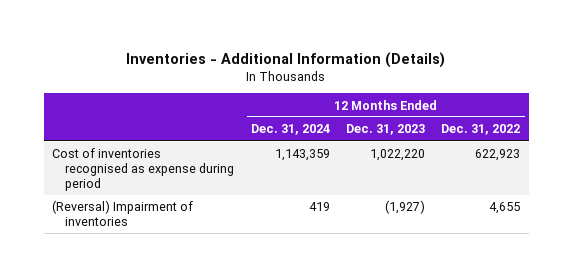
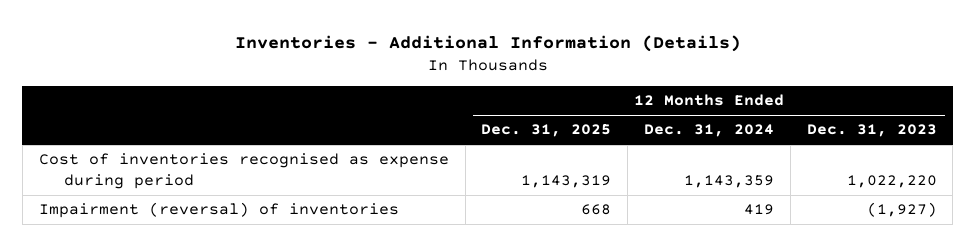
- | 12 Months Ended Dec. 31, 2024 | 12 Months Ended Dec. 31, 2023 | 12 Months Ended Dec. 31, 2022
+ | 12 Months Ended Dec. 31, 2025 | 12 Months Ended Dec. 31, 2024 | 12 Months Ended Dec. 31, 2023
- (Reversal) Impairment of inventories | 419 | (1,927) | 4,655
+ Impairment (reversal) of inventories | 668 | 419 | (1,927)

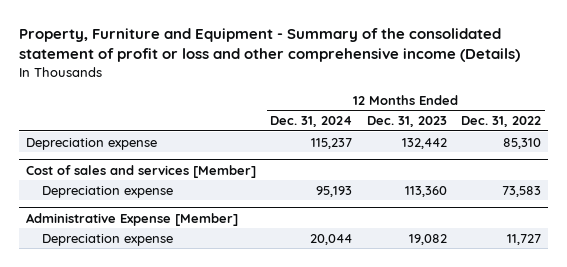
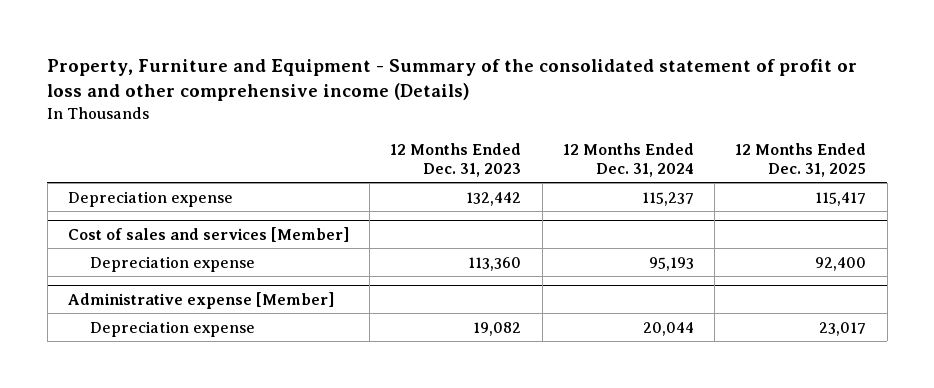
- | 12 Months Ended Dec. 31, 2024 | 12 Months Ended Dec. 31, 2023 | 12 Months Ended Dec. 31, 2022
+ | 12 Months Ended Dec. 31, 2023 | 12 Months Ended Dec. 31, 2024 | 12 Months Ended Dec. 31, 2025
- Administrative Expense [Member]
+ Administrative expense [Member]

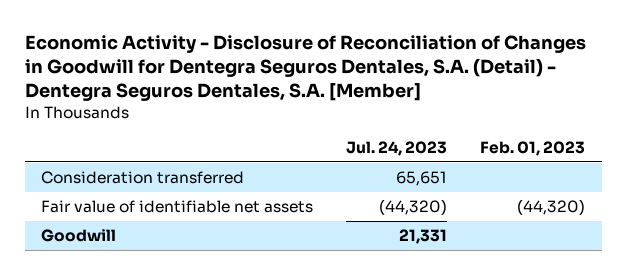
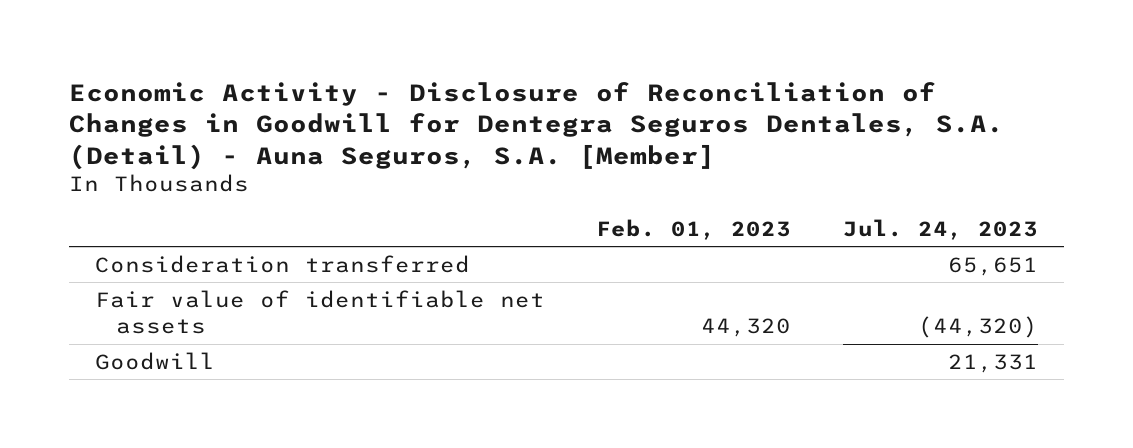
- Economic Activity - Disclosure of Reconciliation of Changes in Goodwill for Dentegra Seguros Dentales, S.A. (Detail) - Dentegra Seguros Dentales, S.A. [Member]
+ Economic Activity - Disclosure of Reconciliation of Changes in Goodwill for Dentegra Seguros Dentales, S.A. (Detail) - Auna Seguros, S.A. [Member]
- | Jul. 24, 2023 | Feb. 01, 2023
+ | Feb. 01, 2023 | Jul. 24, 2023
- Fair value of identifiable net assets | (44,320) | (44,320)
+ Fair value of identifiable net assets | 44,320 | (44,320)

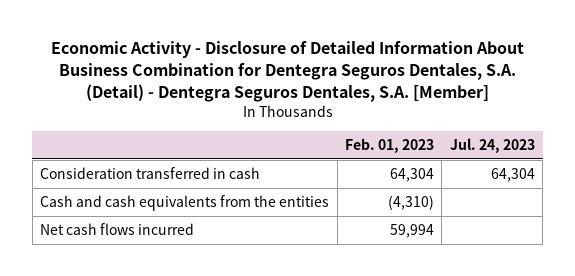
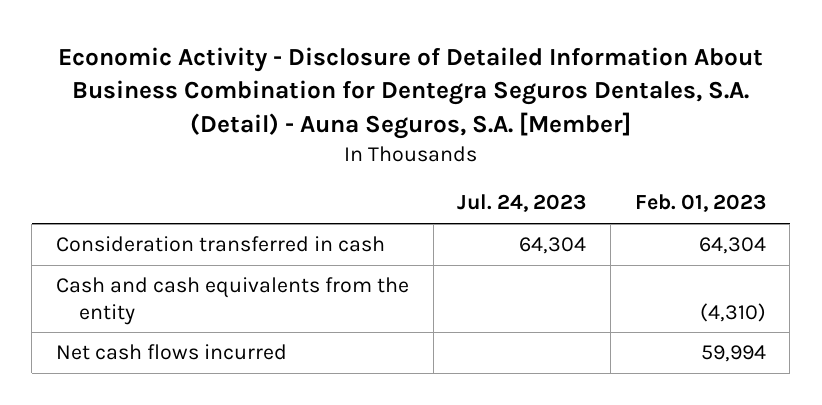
- Economic Activity - Disclosure of Detailed Information About Business Combination for Dentegra Seguros Dentales, S.A. (Detail) - Dentegra Seguros Dentales, S.A. [Member]
+ Economic Activity - Disclosure of Detailed Information About Business Combination for Dentegra Seguros Dentales, S.A. (Detail) - Auna Seguros, S.A. [Member]
- | Feb. 01, 2023 | Jul. 24, 2023
+ | Jul. 24, 2023 | Feb. 01, 2023
- Cash and cash equivalents from the entities | (4,310) |
+ Cash and cash equivalents from the entity | | (4,310)

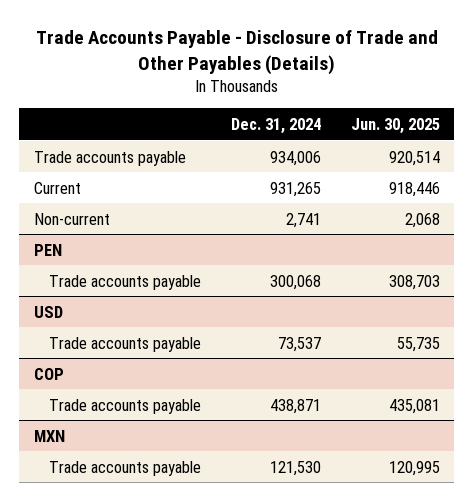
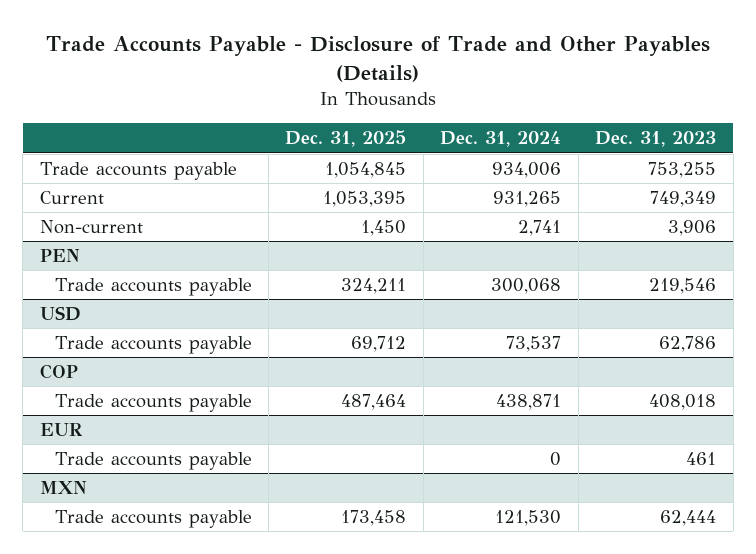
- | Dec. 31, 2024 | Jun. 30, 2025
+ | Dec. 31, 2025 | Dec. 31, 2024 | Dec. 31, 2023
+ EUR
+ Trade accounts payable | | 0 | 461

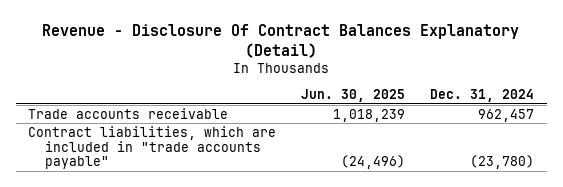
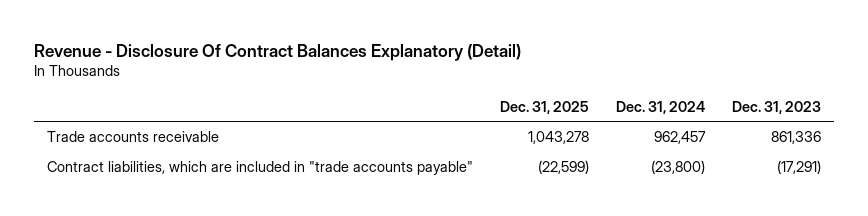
- | Jun. 30, 2025 | Dec. 31, 2024
+ | Dec. 31, 2025 | Dec. 31, 2024 | Dec. 31, 2023
- Contract liabilities, which are included in "trade accounts payable" | (24,496) | (23,780)
+ Contract liabilities, which are included in "trade accounts payable" | (22,599) | (23,800) | (17,291)

